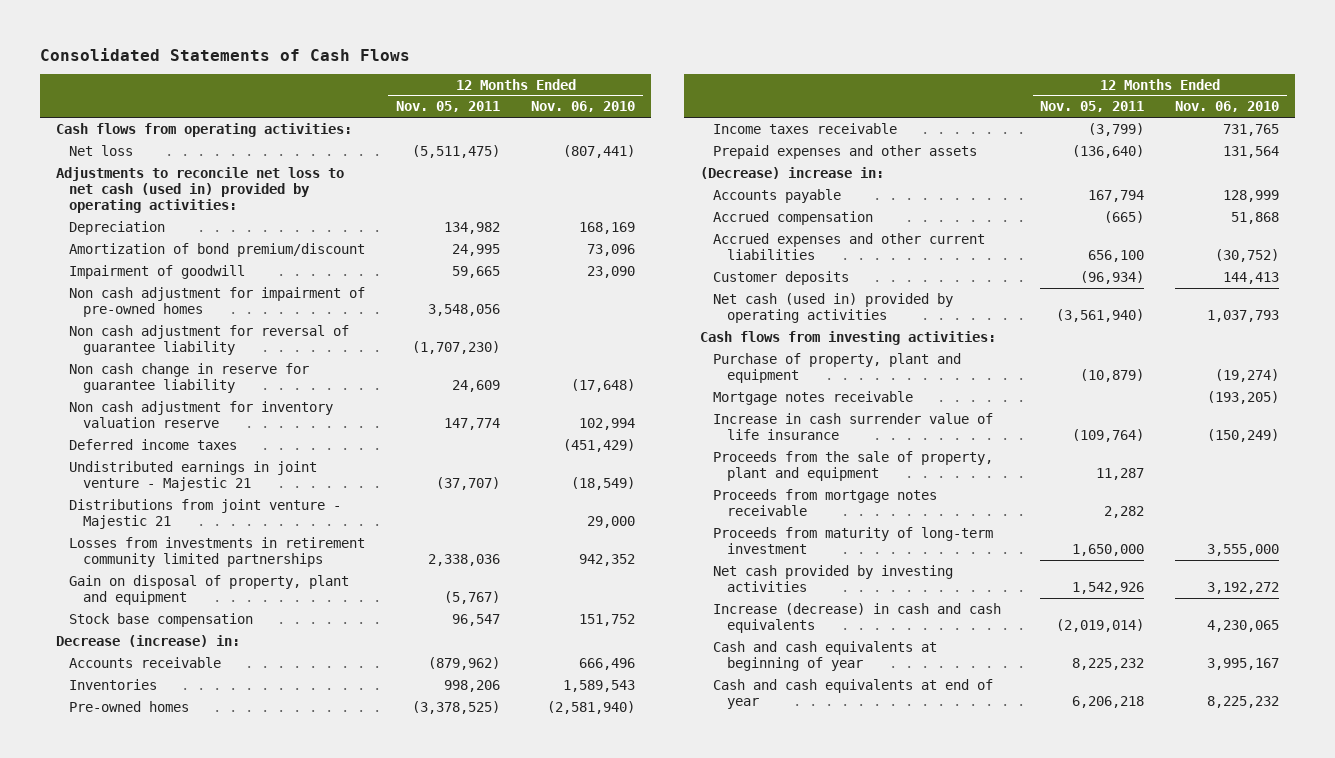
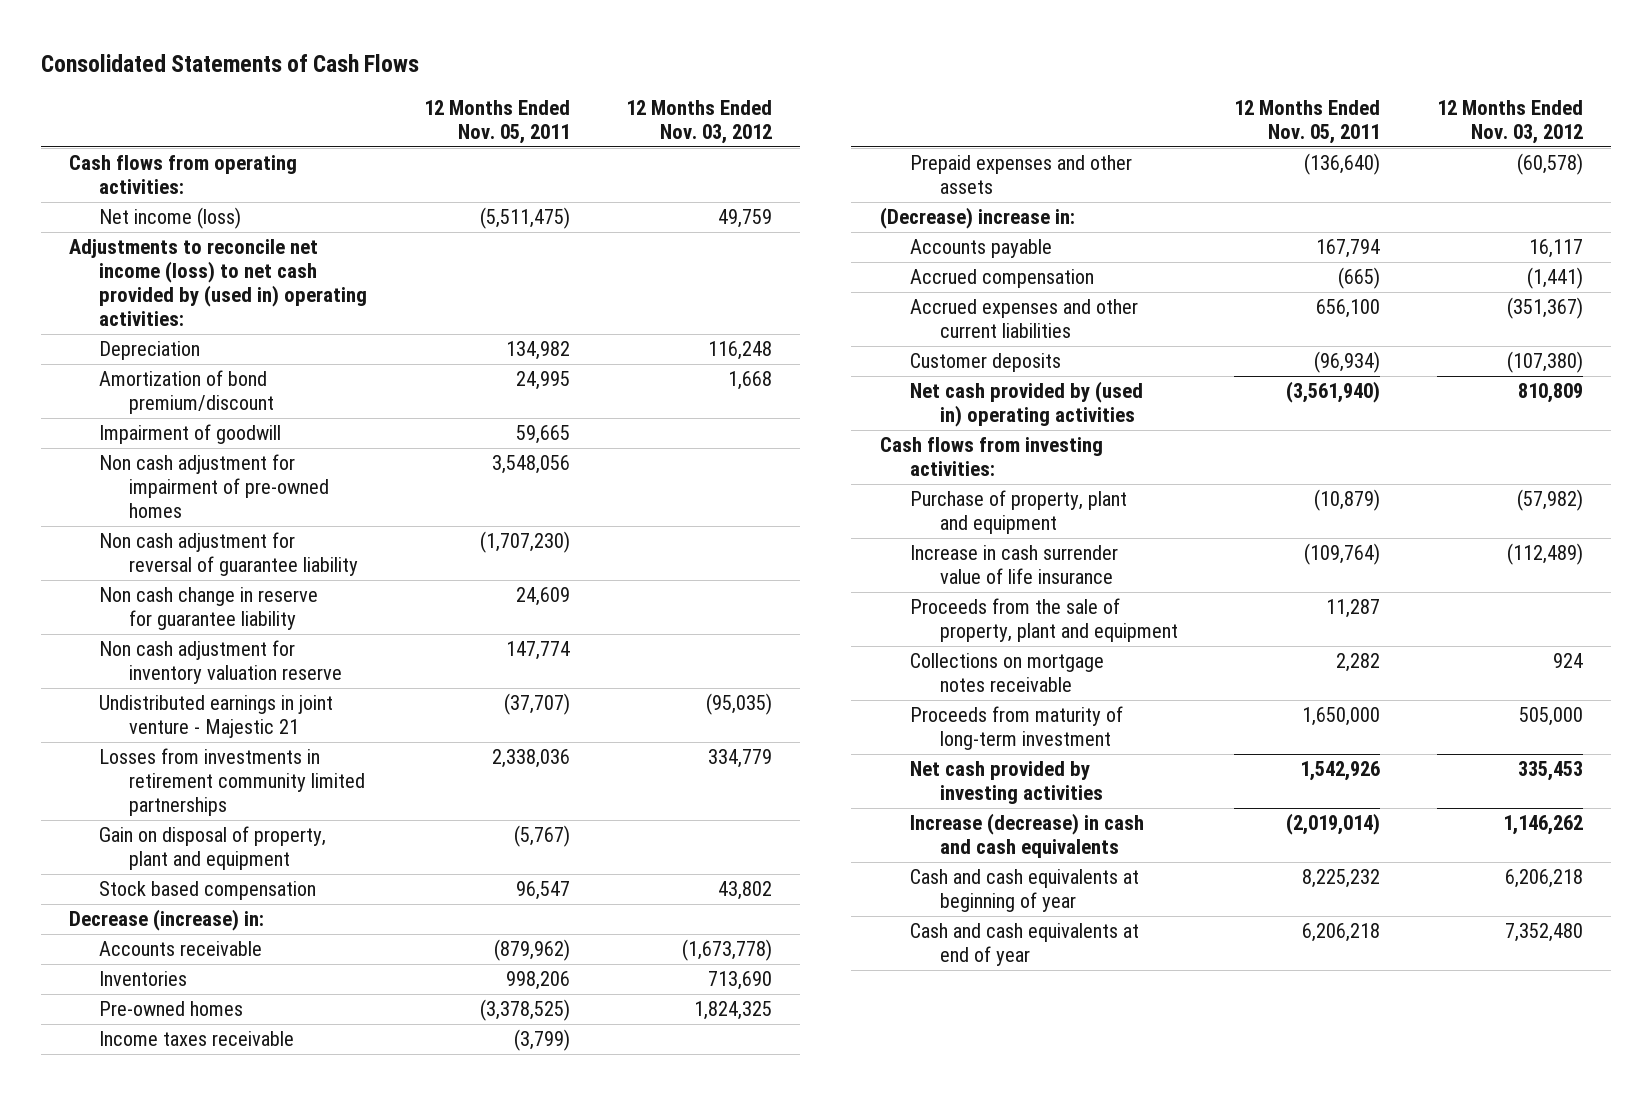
- | 12 Months Ended Nov. 05, 2011 | 12 Months Ended Nov. 06, 2010
+ | 12 Months Ended Nov. 05, 2011 | 12 Months Ended Nov. 03, 2012
- Net loss | (5,511,475) | (807,441)
- Adjustments to reconcile net loss to net cash (used in) provided by operating activities:
+ Net income (loss) | (5,511,475) | 49,759
+ Adjustments to reconcile net income (loss) to net cash provided by (used in) operating activities:
- Deferred income taxes | | (451,429)
- Distributions from joint venture - Majestic 21 | | 29,000
- Stock base compensation | 96,547 | 151,752
+ Stock based compensation | 96,547 | 43,802
- Net cash (used in) provided by operating activities | (3,561,940) | 1,037,793
+ Net cash provided by (used in) operating activities | (3,561,940) | 810,809
- Mortgage notes receivable | | (193,205)
- Proceeds from mortgage notes receivable | 2,282 |
+ Collections on mortgage notes receivable | 2,282 | 924

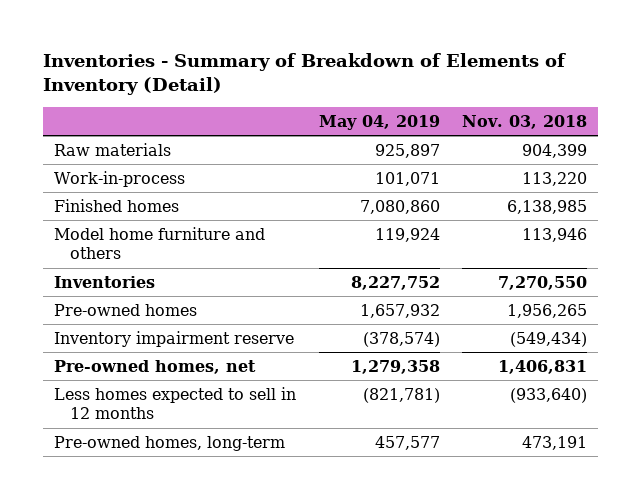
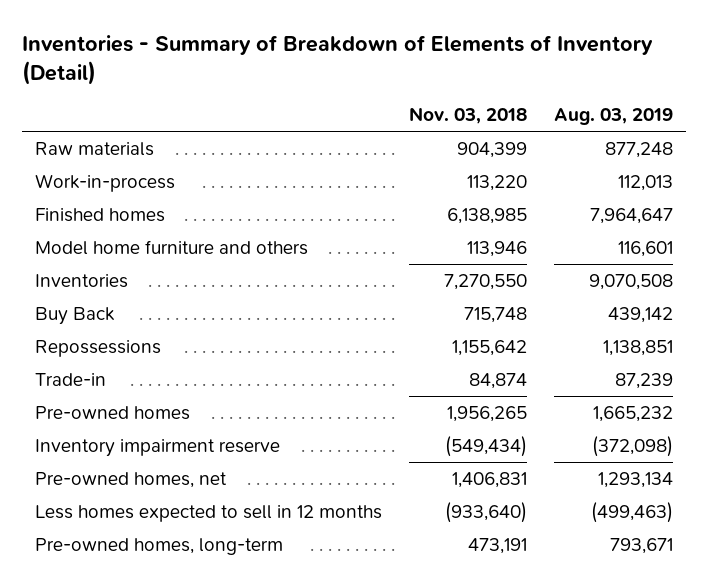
- | May 04, 2019 | Nov. 03, 2018
+ | Nov. 03, 2018 | Aug. 03, 2019
+ Buy Back | 715,748 | 439,142
+ Repossessions | 1,155,642 | 1,138,851
+ Trade-in | 84,874 | 87,239

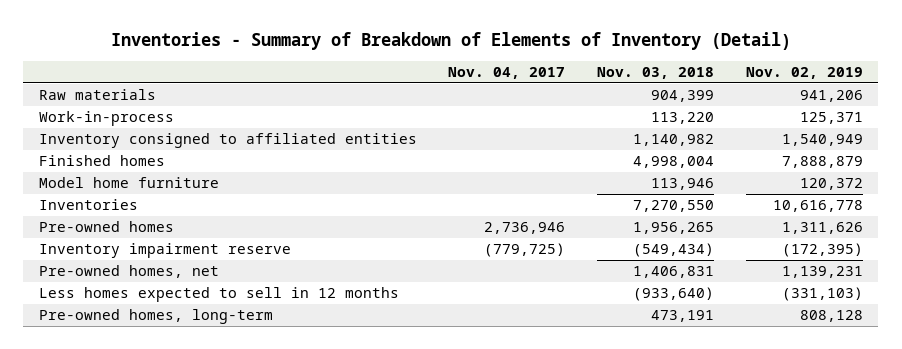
- | Nov. 03, 2018 | Aug. 03, 2019
+ | Nov. 04, 2017 | Nov. 03, 2018 | Nov. 02, 2019
- Finished homes | 6,138,985 | 7,964,647
- Model home furniture and others | 113,946 | 116,601
+ Inventory consigned to affiliated entities | | 1,140,982 | 1,540,949
+ Finished homes | | 4,998,004 | 7,888,879
+ Model home furniture | | 113,946 | 120,372
- Buy Back | 715,748 | 439,142
- Repossessions | 1,155,642 | 1,138,851
- Trade-in | 84,874 | 87,239

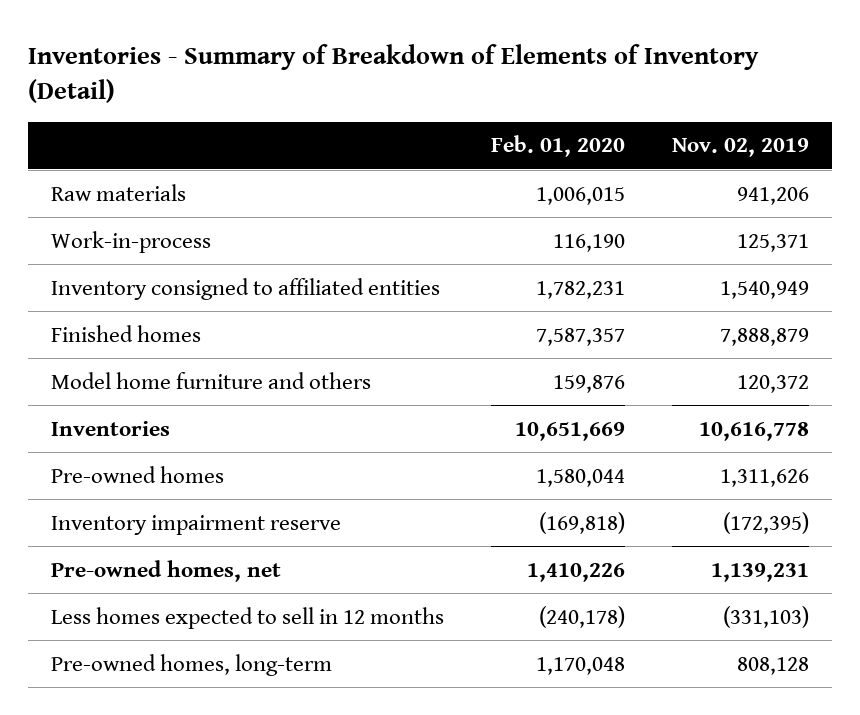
- | Nov. 04, 2017 | Nov. 03, 2018 | Nov. 02, 2019
+ | Feb. 01, 2020 | Nov. 02, 2019
- Model home furniture | | 113,946 | 120,372
+ Model home furniture and others | 159,876 | 120,372

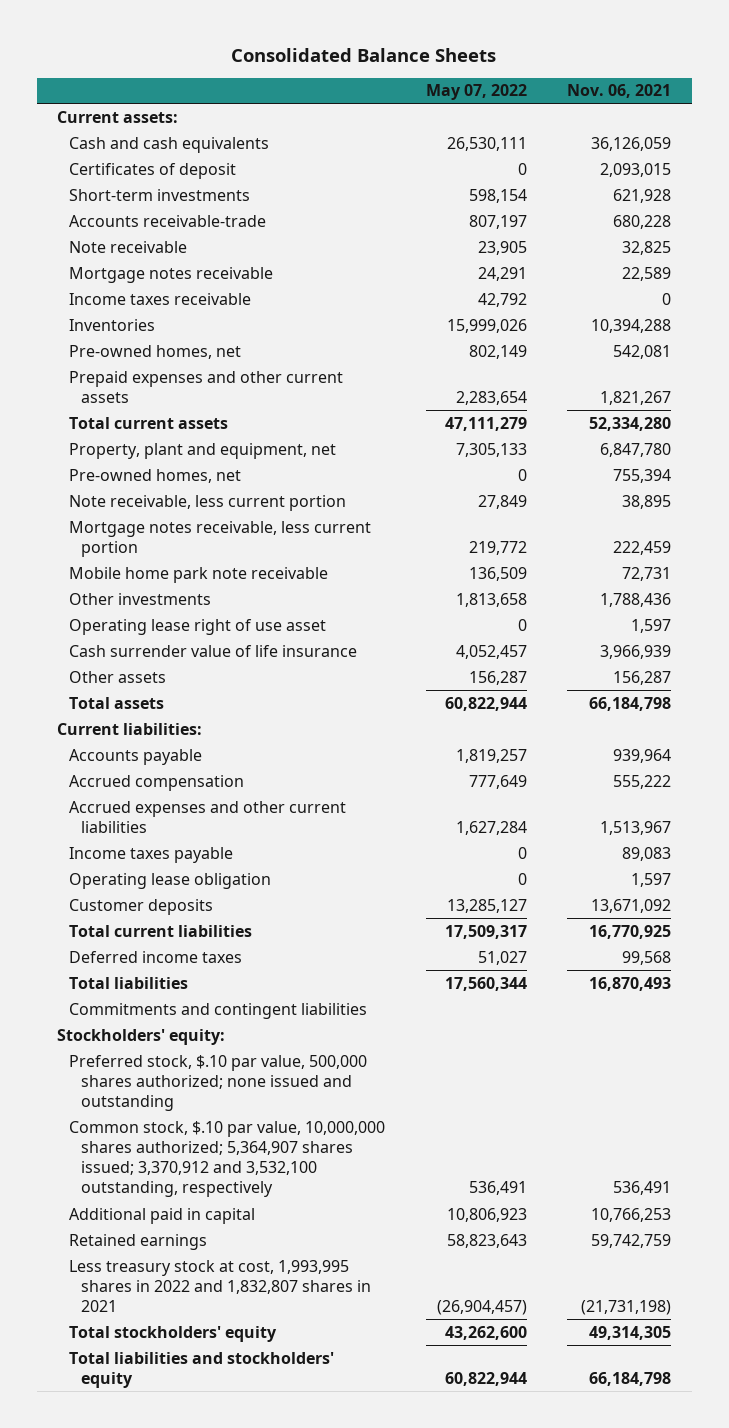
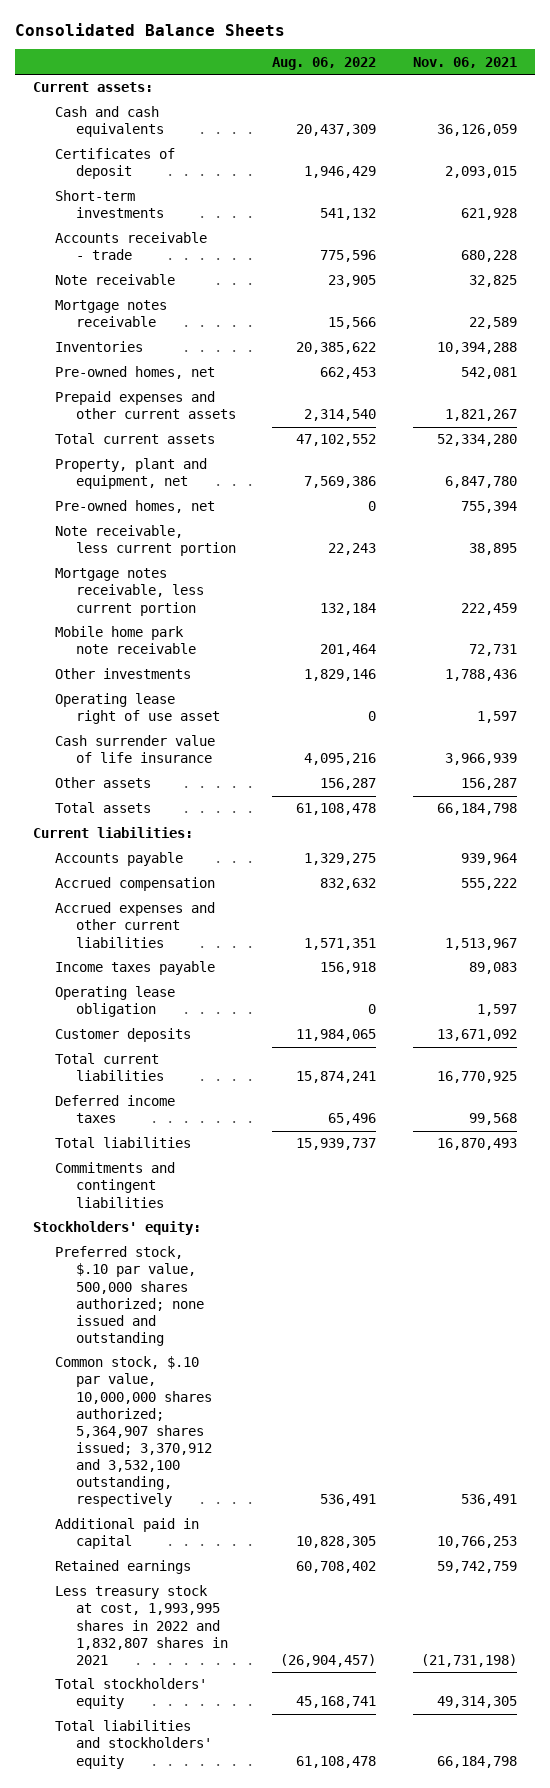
- | May 07, 2022 | Nov. 06, 2021
+ | Aug. 06, 2022 | Nov. 06, 2021
- Accounts receivable-trade | 807,197 | 680,228
+ Accounts receivable - trade | 775,596 | 680,228
- Income taxes receivable | 42,792 | 0

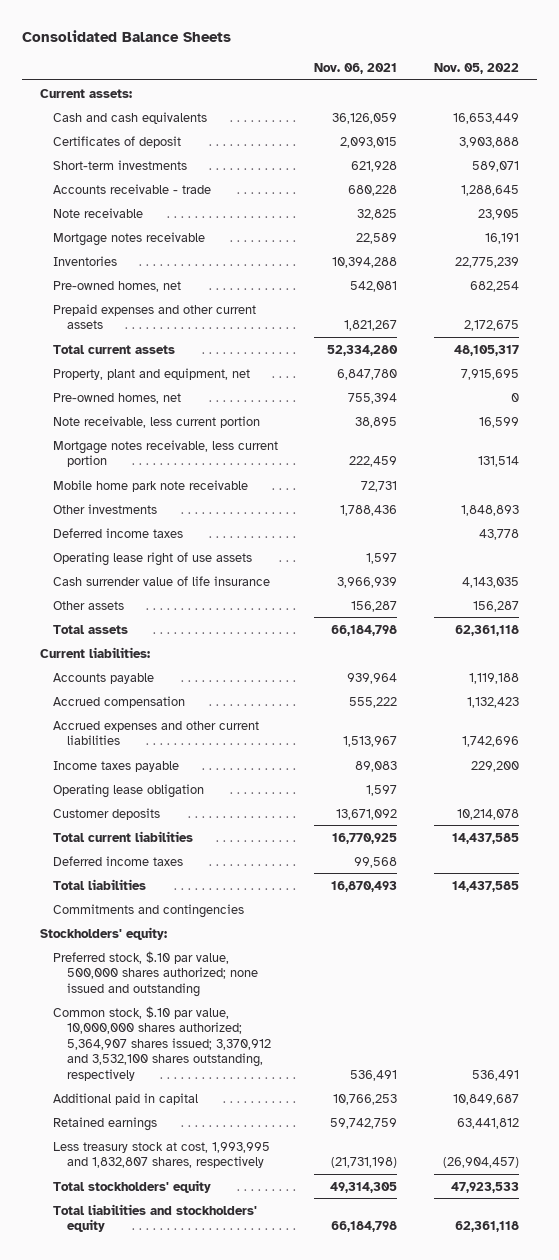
- | Aug. 06, 2022 | Nov. 06, 2021
+ | Nov. 06, 2021 | Nov. 05, 2022
- Operating lease right of use asset | 0 | 1,597
+ Deferred income taxes | | 43,778
+ Operating lease right of use assets | 1,597 |
- Commitments and contingent liabilities
+ Commitments and contingencies
- Common stock, $.10 par value, 10,000,000 shares authorized; 5,364,907 shares issued; 3,370,912 and 3,532,100 outstanding, respectively | 536,491 | 536,491
+ Common stock, $.10 par value, 10,000,000 shares authorized; 5,364,907 shares issued; 3,370,912 and 3,532,100 shares outstanding, respectively | 536,491 | 536,491
- Less treasury stock at cost, 1,993,995 shares in 2022 and 1,832,807 shares in 2021 | (26,904,457) | (21,731,198)
+ Less treasury stock at cost, 1,993,995 and 1,832,807 shares, respectively | (21,731,198) | (26,904,457)

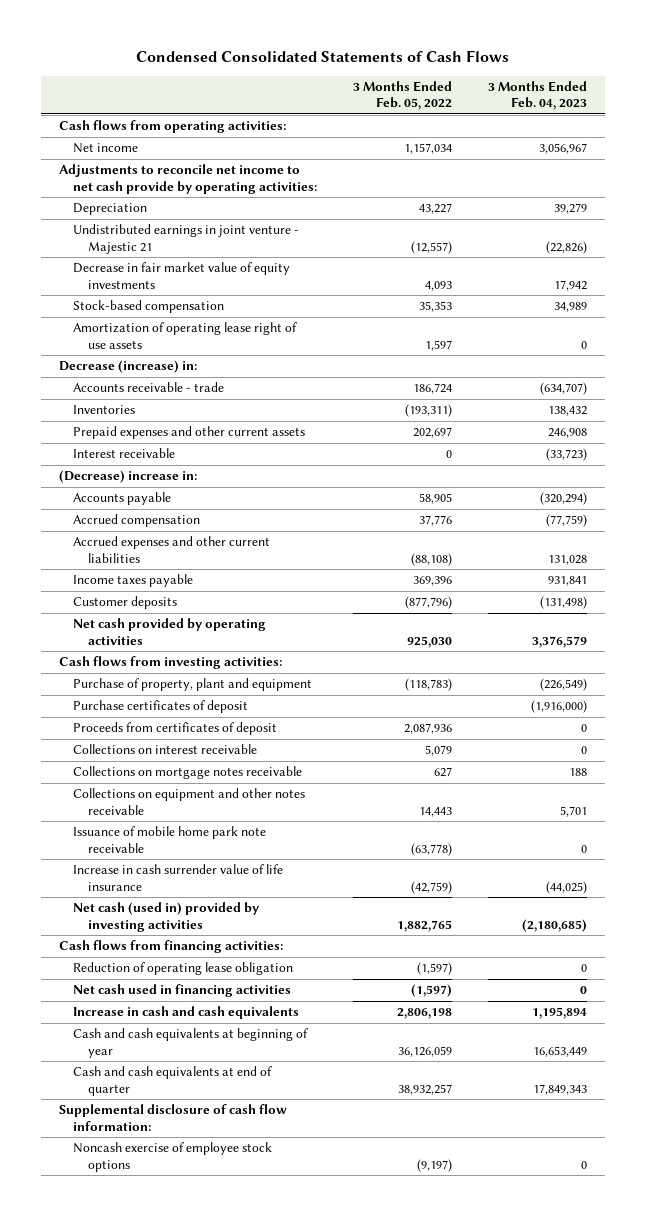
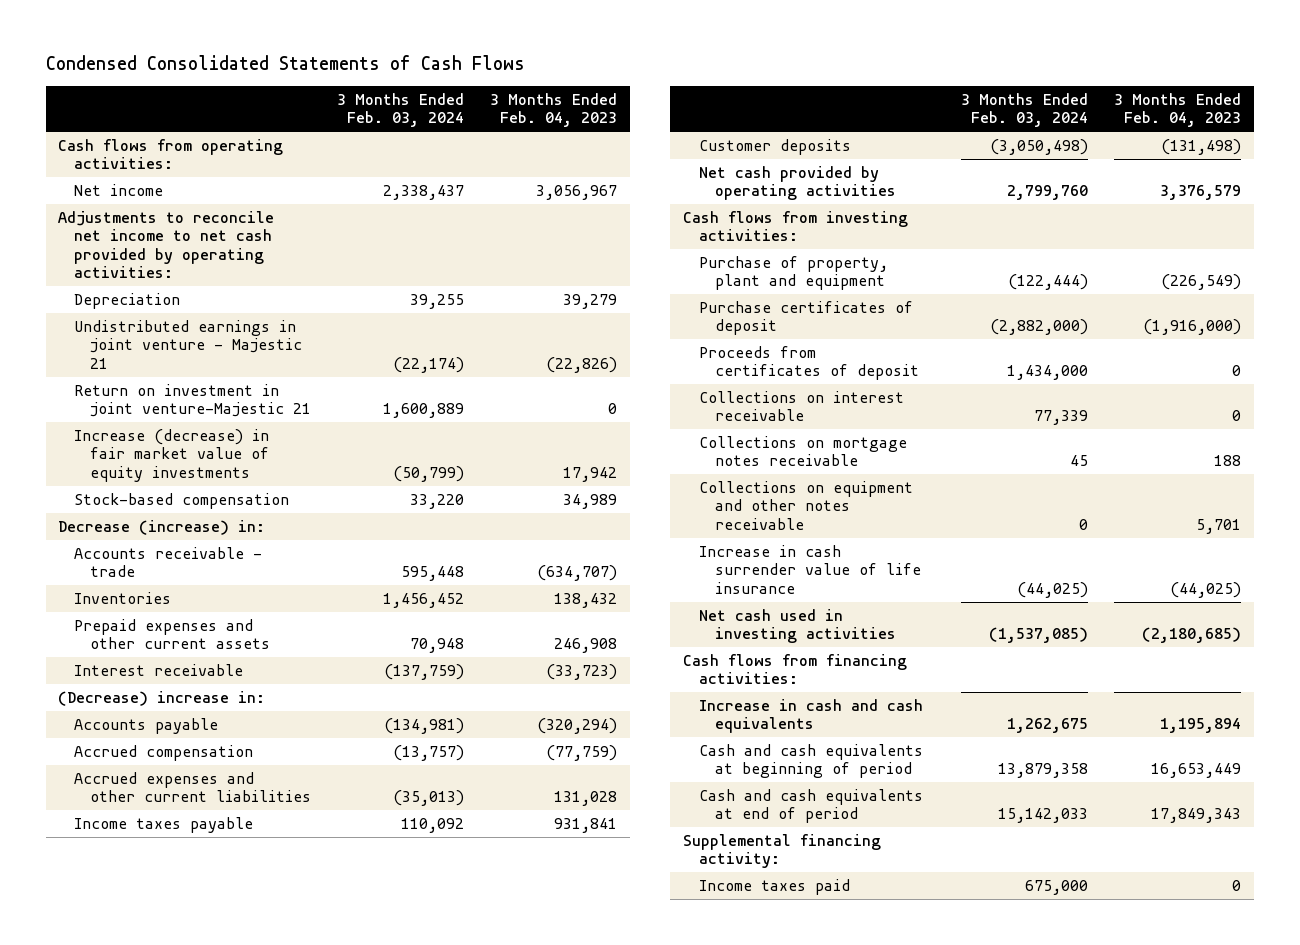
- | 3 Months Ended Feb. 05, 2022 | 3 Months Ended Feb. 04, 2023
+ | 3 Months Ended Feb. 03, 2024 | 3 Months Ended Feb. 04, 2023
- Adjustments to reconcile net income to net cash provide by operating activities:
+ Adjustments to reconcile net income to net cash provided by operating activities:
- Decrease in fair market value of equity investments | 4,093 | 17,942
+ Return on investment in joint venture-Majestic 21 | 1,600,889 | 0
+ Increase (decrease) in fair market value of equity investments | (50,799) | 17,942
- Amortization of operating lease right of use assets | 1,597 | 0
- Issuance of mobile home park note receivable | (63,778) | 0
- Net cash (used in) provided by investing activities | 1,882,765 | (2,180,685)
+ Net cash used in investing activities | (1,537,085) | (2,180,685)
- Reduction of operating lease obligation | (1,597) | 0
- Net cash used in financing activities | (1,597) | 0
- Cash and cash equivalents at beginning of year | 36,126,059 | 16,653,449
- Cash and cash equivalents at end of quarter | 38,932,257 | 17,849,343
- Supplemental disclosure of cash flow information:
- Noncash exercise of employee stock options | (9,197) | 0
+ Cash and cash equivalents at beginning of period | 13,879,358 | 16,653,449
+ Cash and cash equivalents at end of period | 15,142,033 | 17,849,343
+ Supplemental financing activity:
+ Income taxes paid | 675,000 | 0

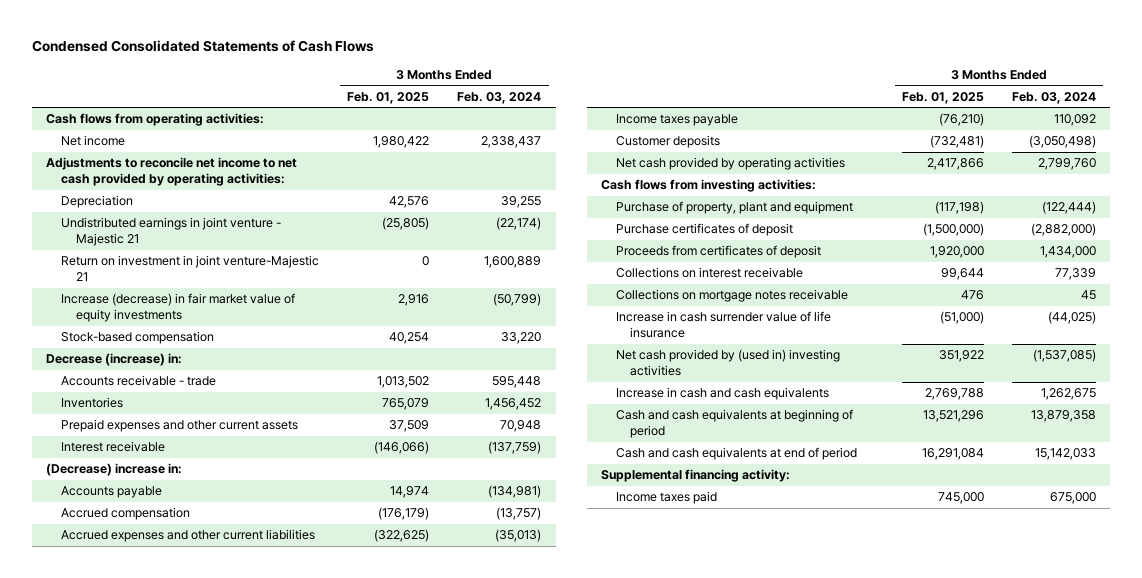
- | 3 Months Ended Feb. 03, 2024 | 3 Months Ended Feb. 04, 2023
+ | 3 Months Ended Feb. 01, 2025 | 3 Months Ended Feb. 03, 2024
- Collections on equipment and other notes receivable | 0 | 5,701
- Net cash used in investing activities | (1,537,085) | (2,180,685)
- Cash flows from financing activities:
+ Net cash provided by (used in) investing activities | 351,922 | (1,537,085)

